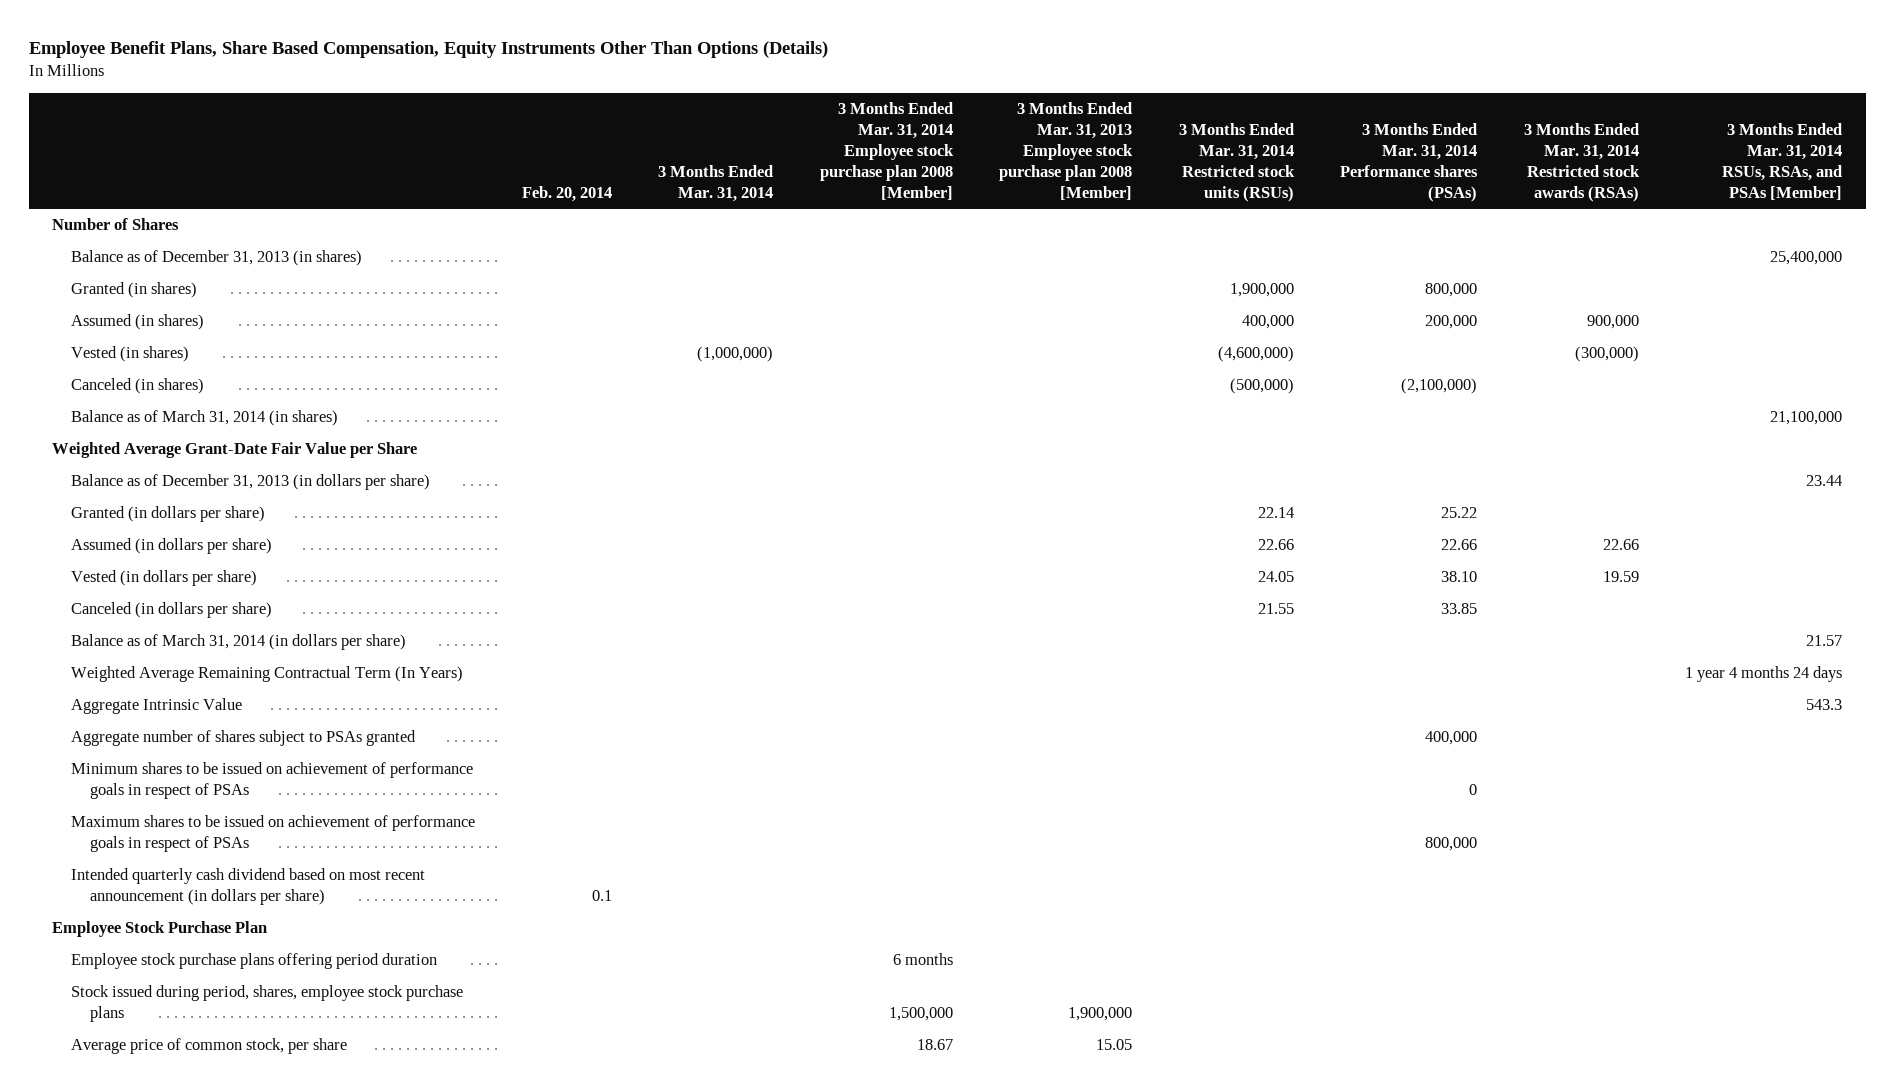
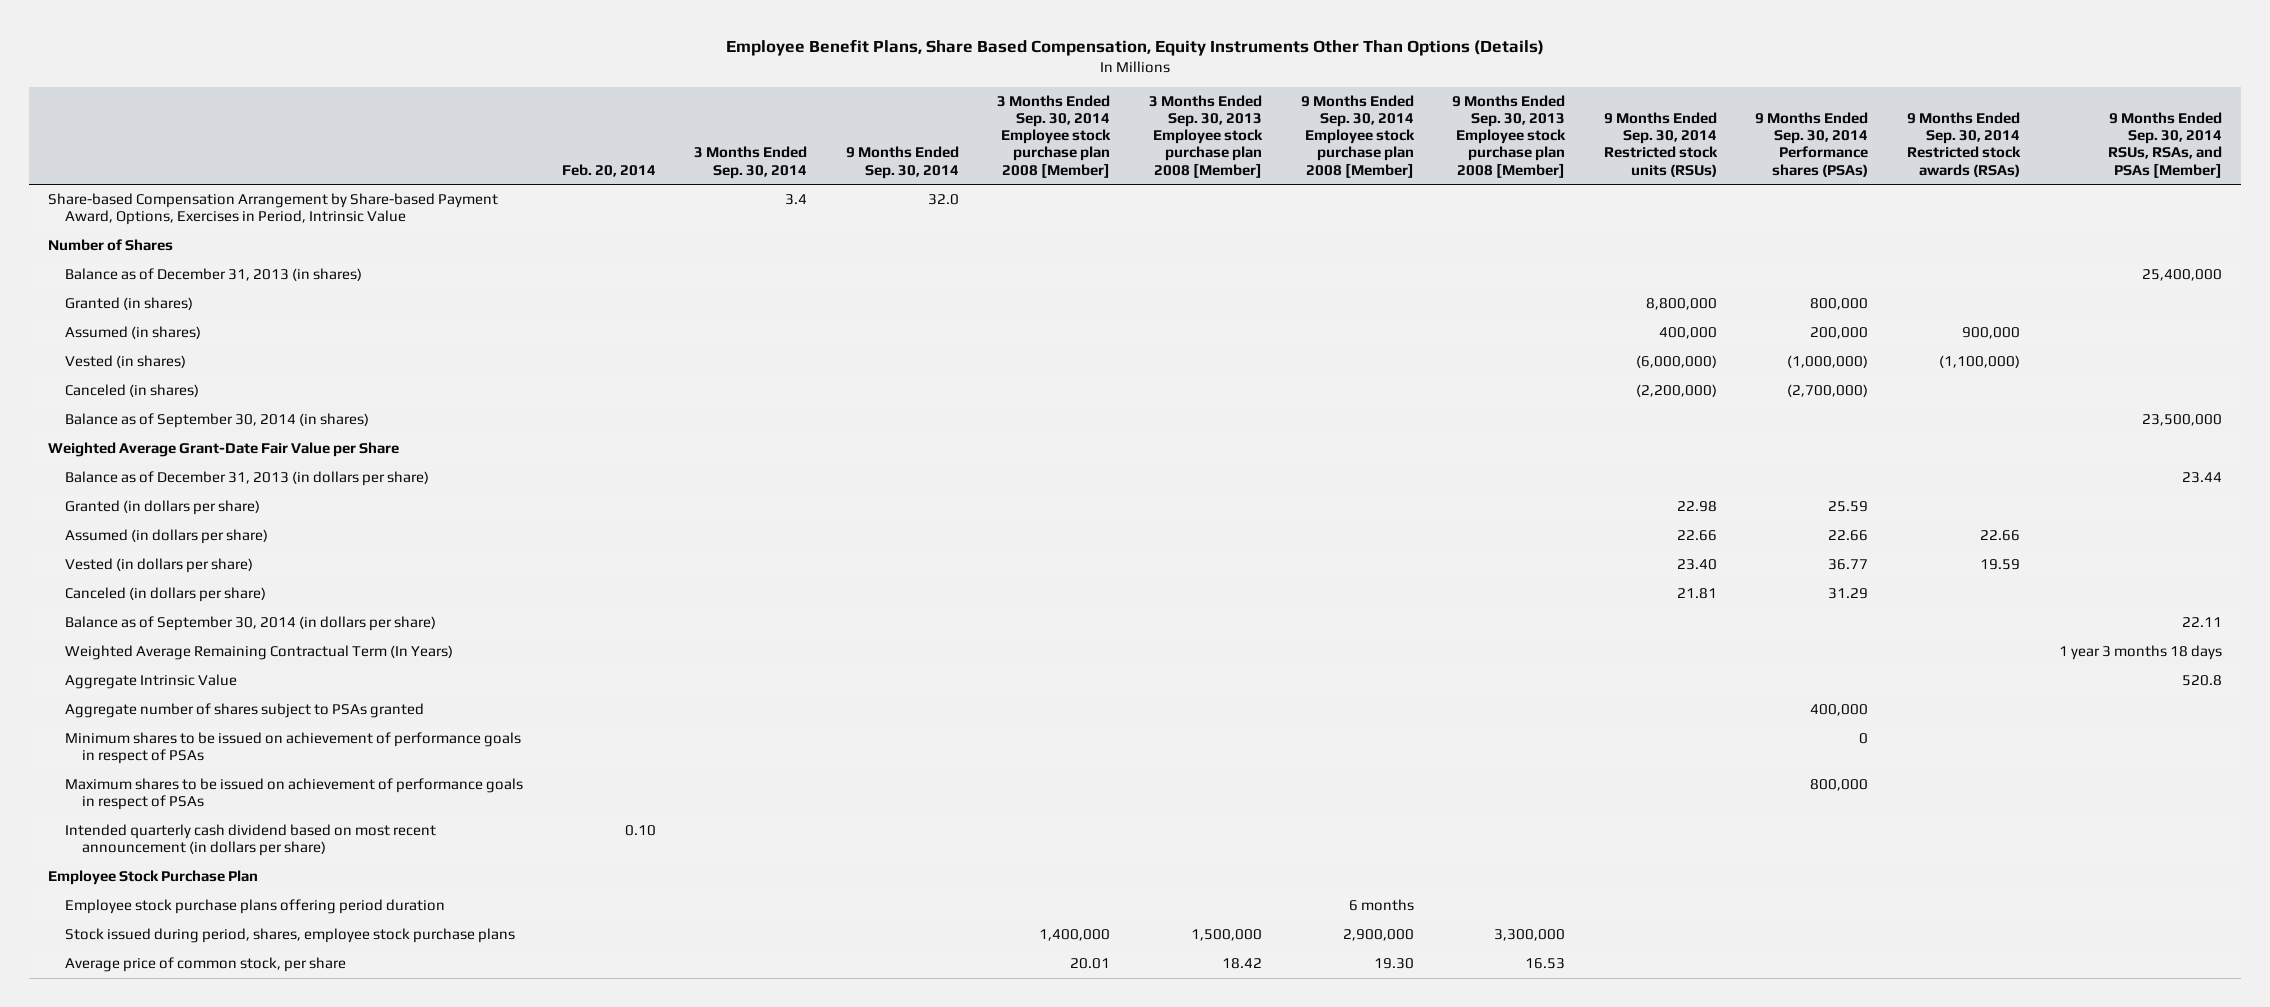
- | Feb. 20, 2014 | 3 Months Ended Mar. 31, 2014 | 3 Months Ended Mar. 31, 2014 Employee stock purchase plan 2008 [Member] | 3 Months Ended Mar. 31, 2013 Employee stock purchase plan 2008 [Member] | 3 Months Ended Mar. 31, 2014 Restricted stock units (RSUs) | 3 Months Ended Mar. 31, 2014 Performance shares (PSAs) | 3 Months Ended Mar. 31, 2014 Restricted stock awards (RSAs) | 3 Months Ended Mar. 31, 2014 RSUs, RSAs, and PSAs [Member]
+ | Feb. 20, 2014 | 3 Months Ended Sep. 30, 2014 | 9 Months Ended Sep. 30, 2014 | 3 Months Ended Sep. 30, 2014 Employee stock purchase plan 2008 [Member] | 3 Months Ended Sep. 30, 2013 Employee stock purchase plan 2008 [Member] | 9 Months Ended Sep. 30, 2014 Employee stock purchase plan 2008 [Member] | 9 Months Ended Sep. 30, 2013 Employee stock purchase plan 2008 [Member] | 9 Months Ended Sep. 30, 2014 Restricted stock units (RSUs) | 9 Months Ended Sep. 30, 2014 Performance shares (PSAs) | 9 Months Ended Sep. 30, 2014 Restricted stock awards (RSAs) | 9 Months Ended Sep. 30, 2014 RSUs, RSAs, and PSAs [Member]
+ Share-based Compensation Arrangement by Share-based Payment Award, Options, Exercises in Period, Intrinsic Value | | 3.4 | 32.0 | | | | | | | |
- Balance as of March 31, 2014 (in shares) | | | | | | | | 21,100,000
+ Balance as of September 30, 2014 (in shares) | | | | | | | | | | | 23,500,000
- Balance as of March 31, 2014 (in dollars per share) | | | | | | | | 21.57
+ Balance as of September 30, 2014 (in dollars per share) | | | | | | | | | | | 22.11
- Intended quarterly cash dividend based on most recent announcement (in dollars per share) | 0.1 | | | | | | |
+ Intended quarterly cash dividend based on most recent announcement (in dollars per share) | 0.10 | | | | | | | | | |

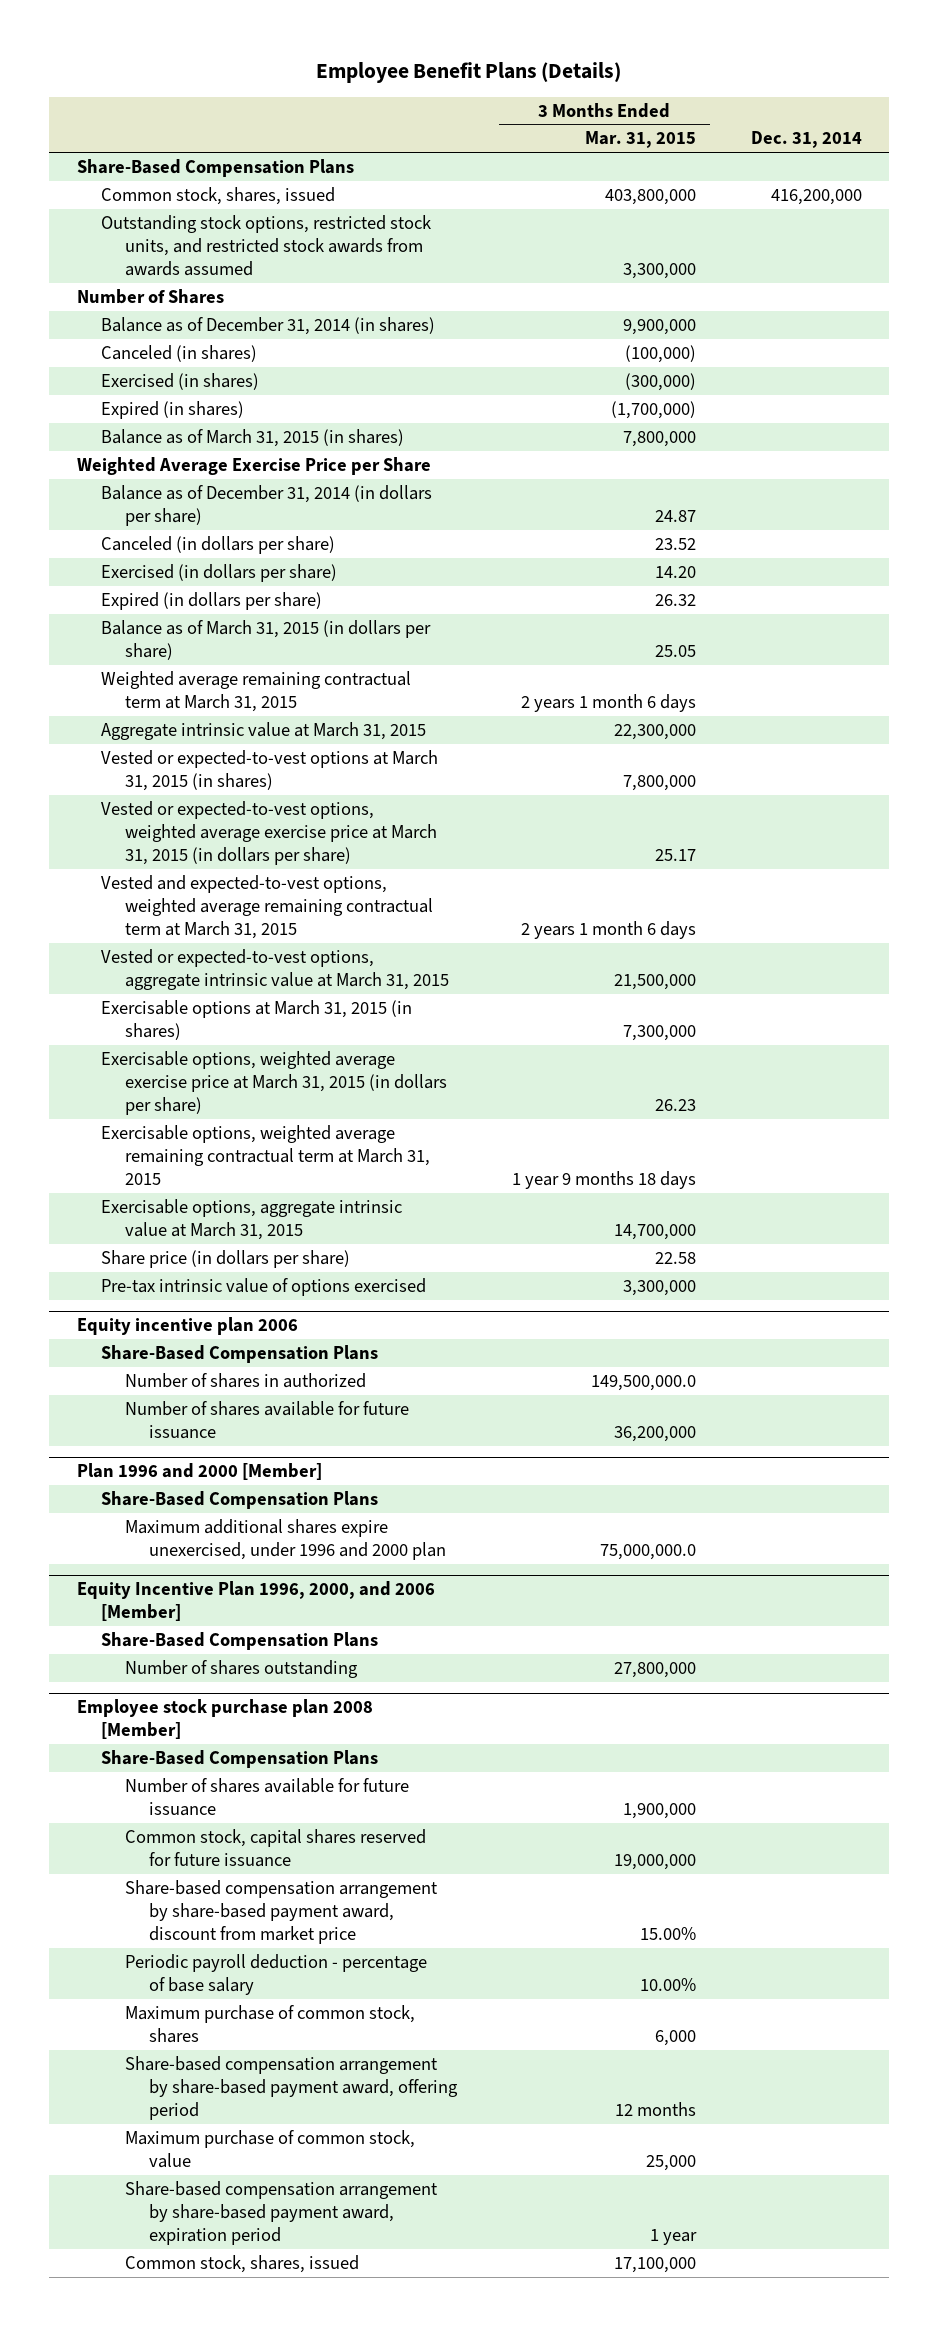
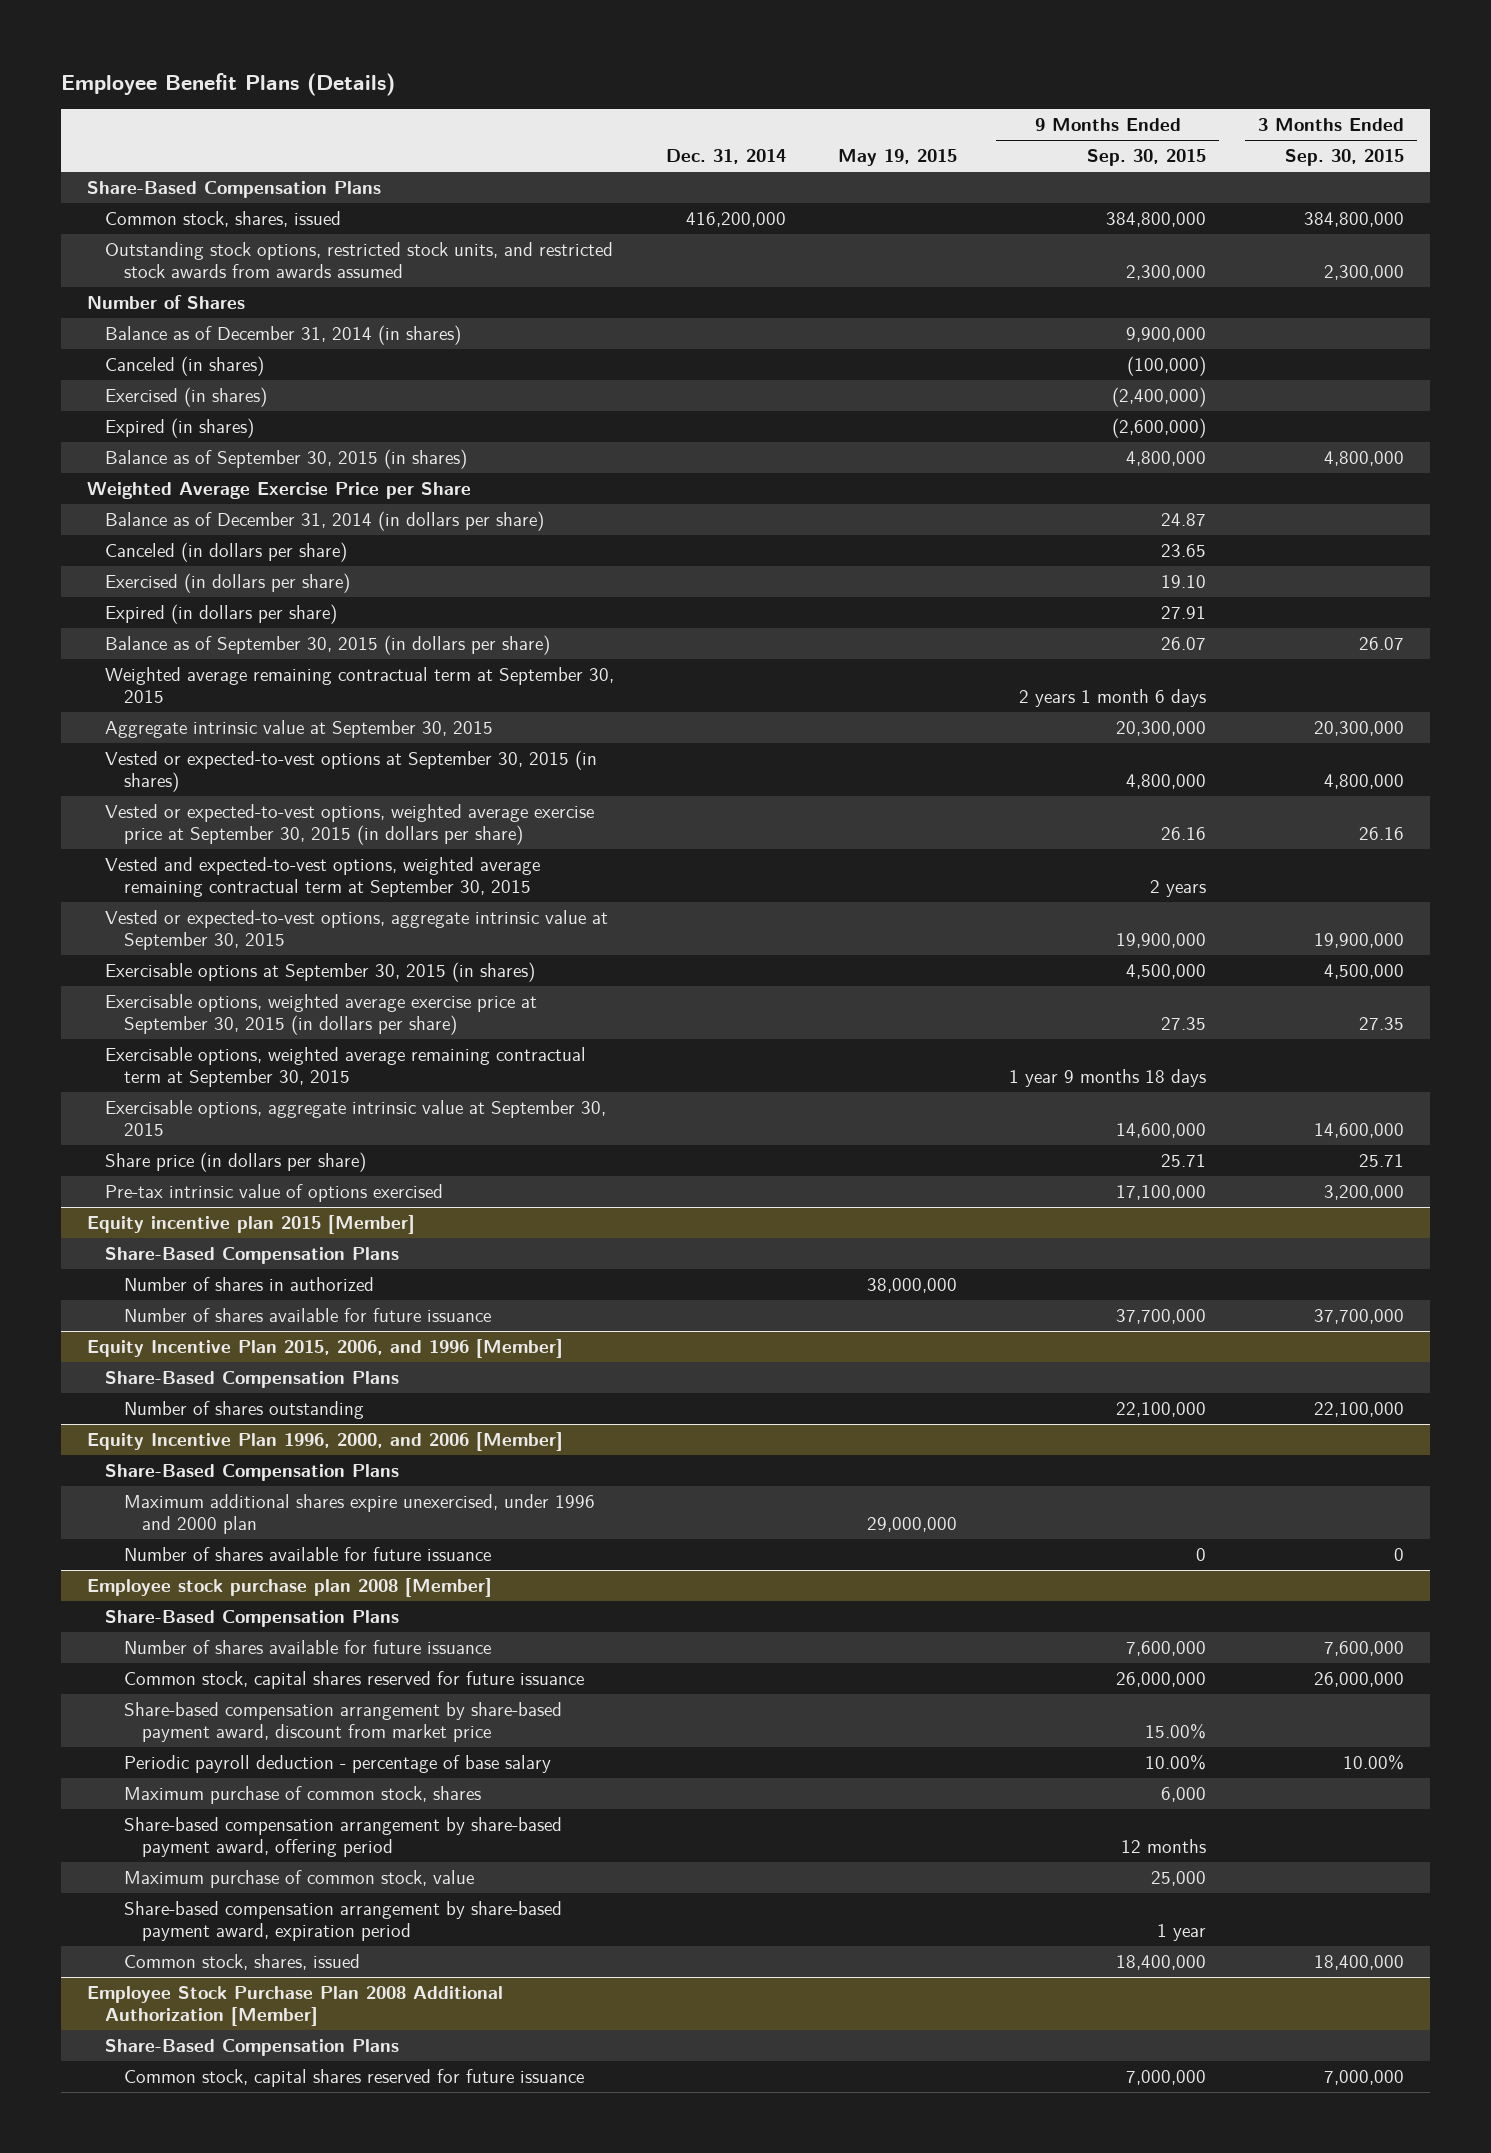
- | 3 Months Ended Mar. 31, 2015 | Dec. 31, 2014
+ | Dec. 31, 2014 | May 19, 2015 | 9 Months Ended Sep. 30, 2015 | 3 Months Ended Sep. 30, 2015
- Balance as of March 31, 2015 (in shares) | 7,800,000 |
+ Balance as of September 30, 2015 (in shares) | | | 4,800,000 | 4,800,000
- Balance as of March 31, 2015 (in dollars per share) | 25.05 |
- Weighted average remaining contractual term at March 31, 2015 | 2 years 1 month 6 days |
- Aggregate intrinsic value at March 31, 2015 | 22,300,000 |
- Vested or expected-to-vest options at March 31, 2015 (in shares) | 7,800,000 |
- Vested or expected-to-vest options, weighted average exercise price at March 31, 2015 (in dollars per share) | 25.17 |
- Vested and expected-to-vest options, weighted average remaining contractual term at March 31, 2015 | 2 years 1 month 6 days |
- Vested or expected-to-vest options, aggregate intrinsic value at March 31, 2015 | 21,500,000 |
- Exercisable options at March 31, 2015 (in shares) | 7,300,000 |
- Exercisable options, weighted average exercise price at March 31, 2015 (in dollars per share) | 26.23 |
- Exercisable options, weighted average remaining contractual term at March 31, 2015 | 1 year 9 months 18 days |
- Exercisable options, aggregate intrinsic value at March 31, 2015 | 14,700,000 |
+ Balance as of September 30, 2015 (in dollars per share) | | | 26.07 | 26.07
+ Weighted average remaining contractual term at September 30, 2015 | | | 2 years 1 month 6 days |
+ Aggregate intrinsic value at September 30, 2015 | | | 20,300,000 | 20,300,000
+ Vested or expected-to-vest options at September 30, 2015 (in shares) | | | 4,800,000 | 4,800,000
+ Vested or expected-to-vest options, weighted average exercise price at September 30, 2015 (in dollars per share) | | | 26.16 | 26.16
+ Vested and expected-to-vest options, weighted average remaining contractual term at September 30, 2015 | | | 2 years |
+ Vested or expected-to-vest options, aggregate intrinsic value at September 30, 2015 | | | 19,900,000 | 19,900,000
+ Exercisable options at September 30, 2015 (in shares) | | | 4,500,000 | 4,500,000
+ Exercisable options, weighted average exercise price at September 30, 2015 (in dollars per share) | | | 27.35 | 27.35
+ Exercisable options, weighted average remaining contractual term at September 30, 2015 | | | 1 year 9 months 18 days |
+ Exercisable options, aggregate intrinsic value at September 30, 2015 | | | 14,600,000 | 14,600,000
- Equity incentive plan 2006
- Share-Based Compensation Plans
- Number of shares in authorized | 149,500,000.0 |
- Number of shares available for future issuance | 36,200,000 |
- Plan 1996 and 2000 [Member]
- Share-Based Compensation Plans
- Maximum additional shares expire unexercised, under 1996 and 2000 plan | 75,000,000.0 |
+ Equity incentive plan 2015 [Member]
+ Share-Based Compensation Plans
+ Number of shares in authorized | | 38,000,000 | |
+ Number of shares available for future issuance | | | 37,700,000 | 37,700,000
+ Equity Incentive Plan 2015, 2006, and 1996 [Member]
+ Share-Based Compensation Plans
+ Number of shares outstanding | | | 22,100,000 | 22,100,000
@ Equity Incentive Plan 1996, 2000, and 2006 [Member]
- Number of shares outstanding | 27,800,000 |
+ Maximum additional shares expire unexercised, under 1996 and 2000 plan | | 29,000,000 | |
+ Number of shares available for future issuance | | | 0 | 0
+ Employee Stock Purchase Plan 2008 Additional Authorization [Member]
+ Share-Based Compensation Plans
+ Common stock, capital shares reserved for future issuance | | | 7,000,000 | 7,000,000

